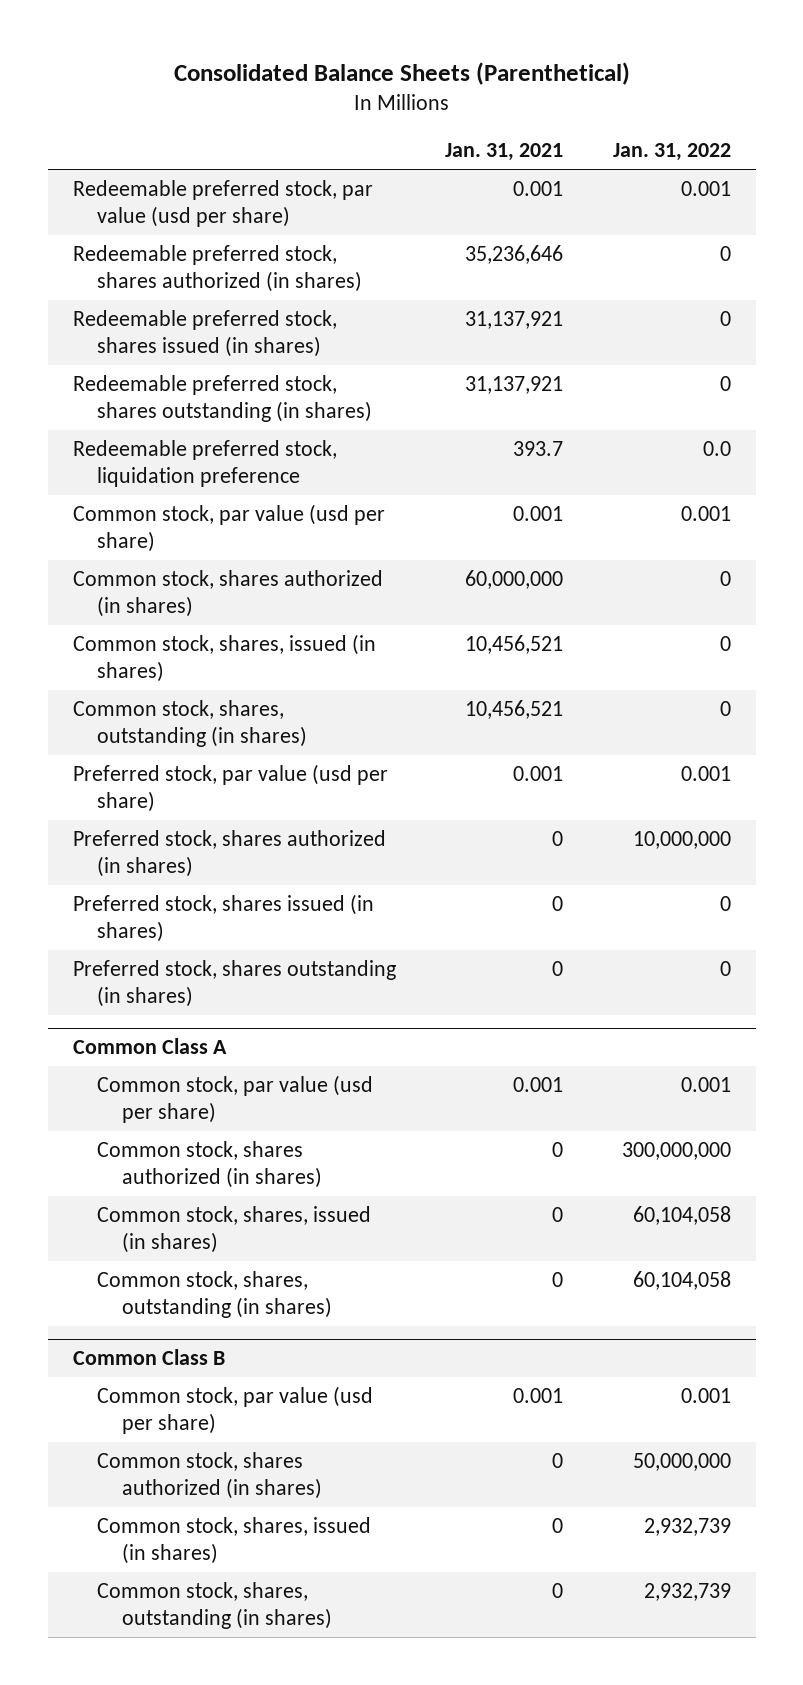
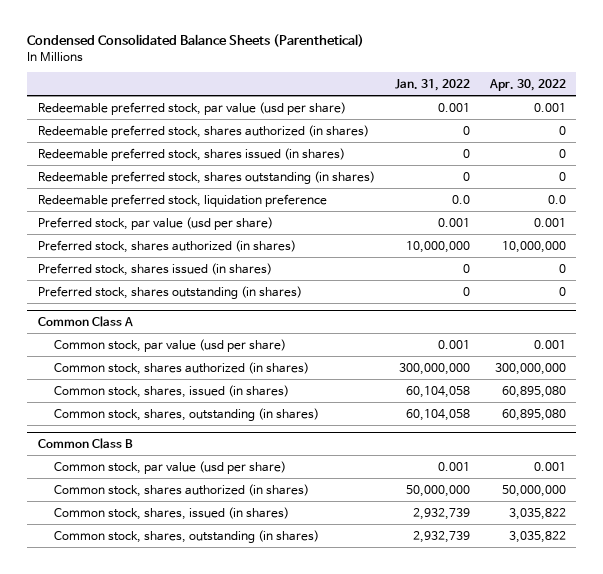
- Consolidated Balance Sheets (Parenthetical)
+ Condensed Consolidated Balance Sheets (Parenthetical)
- | Jan. 31, 2021 | Jan. 31, 2022
+ | Jan. 31, 2022 | Apr. 30, 2022
- Common stock, par value (usd per share) | 0.001 | 0.001
- Common stock, shares authorized (in shares) | 60,000,000 | 0
- Common stock, shares, issued (in shares) | 10,456,521 | 0
- Common stock, shares, outstanding (in shares) | 10,456,521 | 0

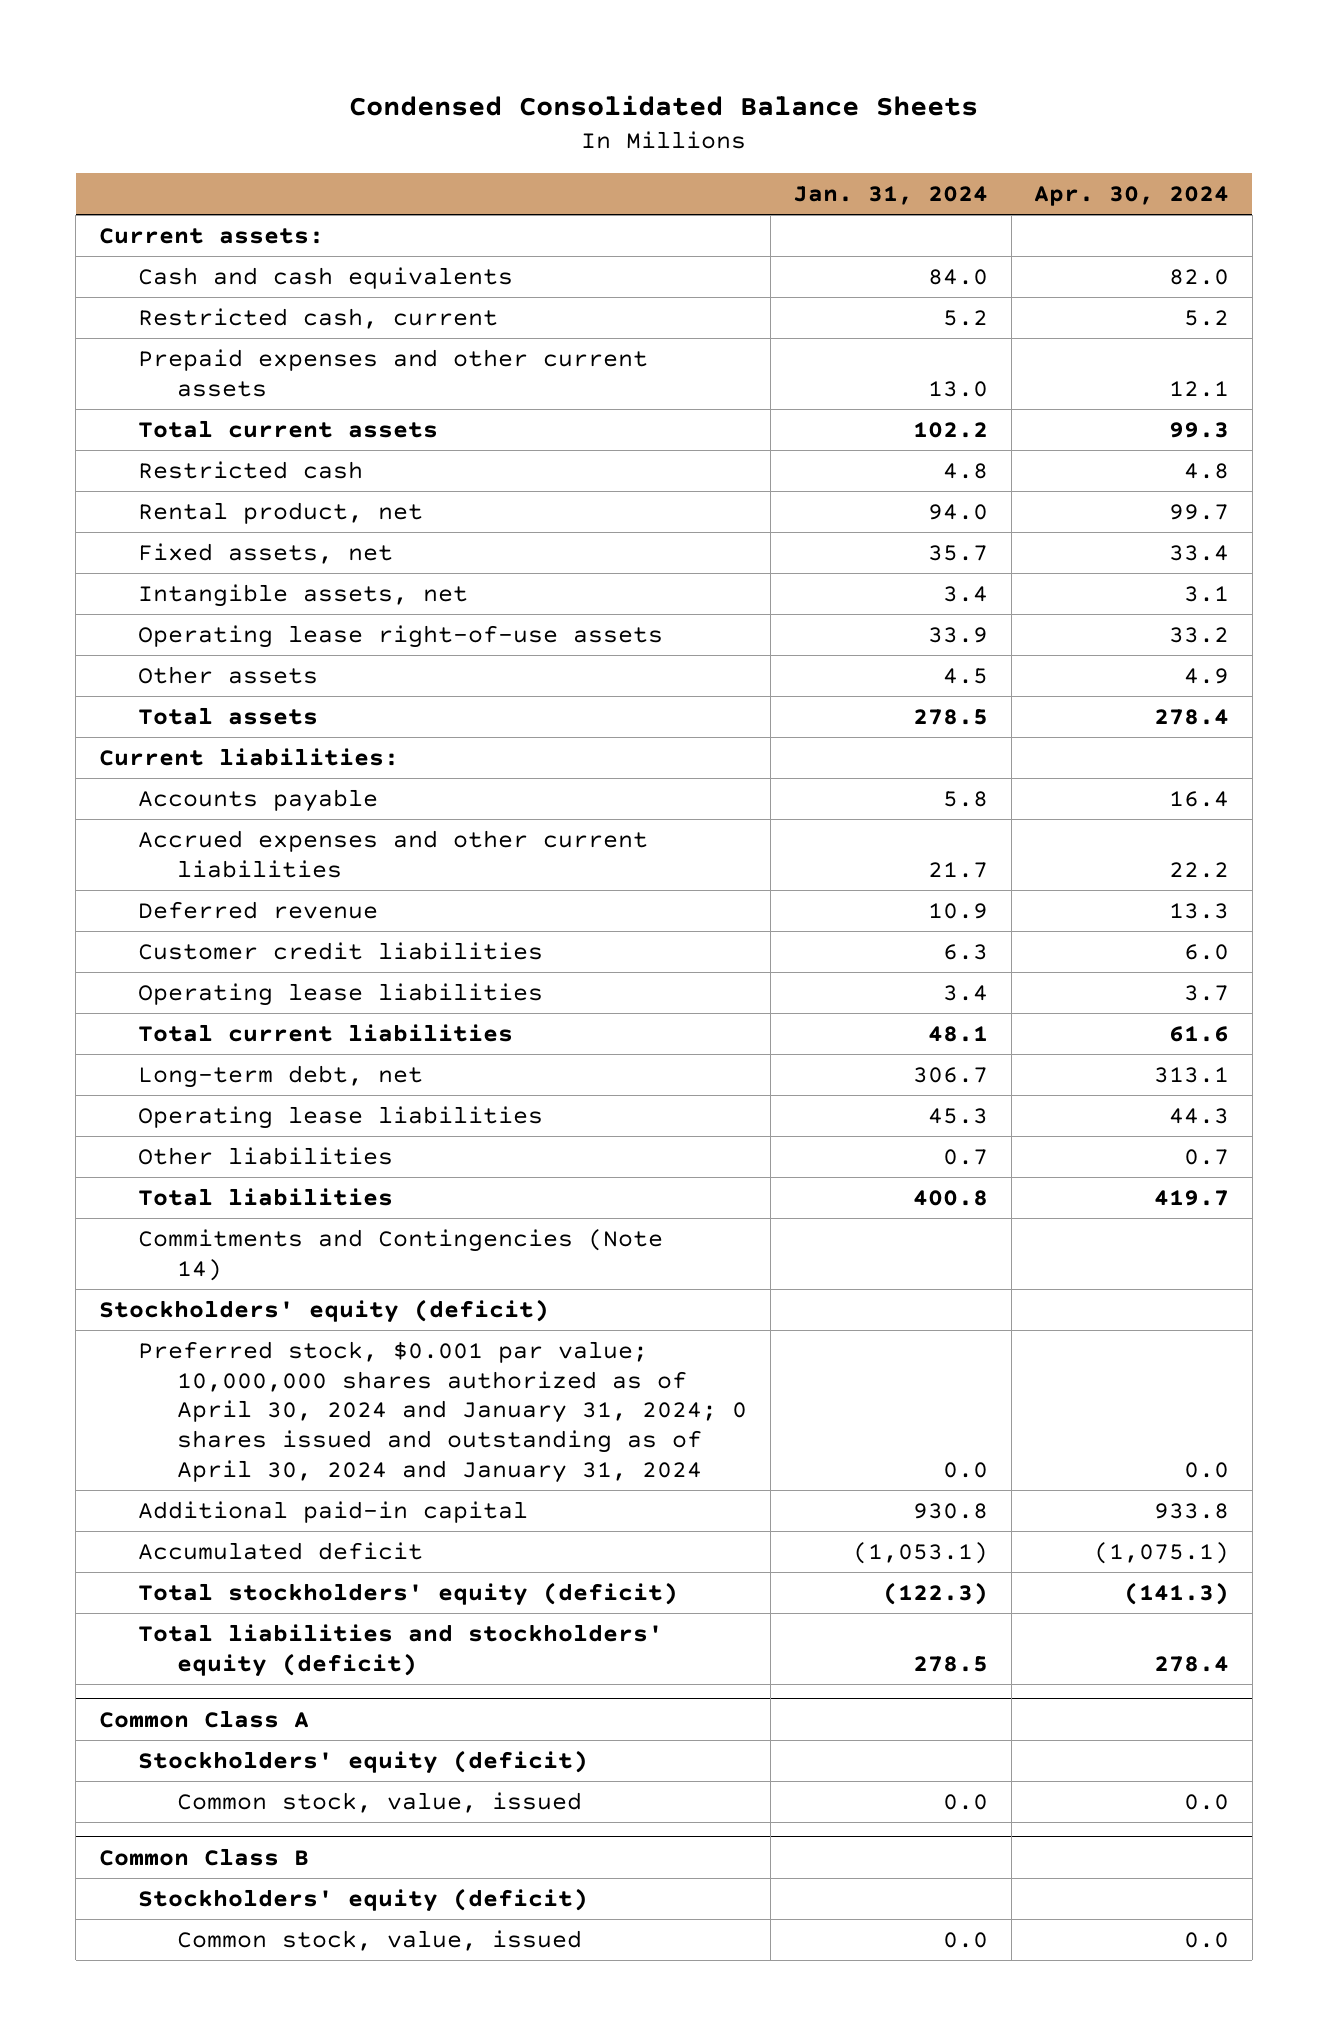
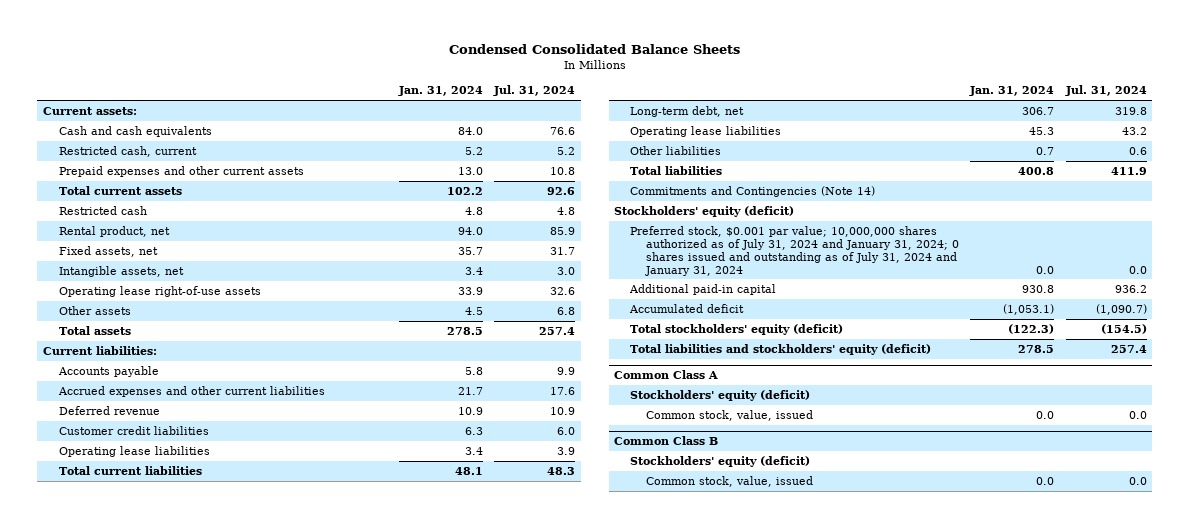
- | Jan. 31, 2024 | Apr. 30, 2024
+ | Jan. 31, 2024 | Jul. 31, 2024
- Preferred stock, $0.001 par value; 10,000,000 shares authorized as of April 30, 2024 and January 31, 2024; 0 shares issued and outstanding as of April 30, 2024 and January 31, 2024 | 0.0 | 0.0
+ Preferred stock, $0.001 par value; 10,000,000 shares authorized as of July 31, 2024 and January 31, 2024; 0 shares issued and outstanding as of July 31, 2024 and January 31, 2024 | 0.0 | 0.0

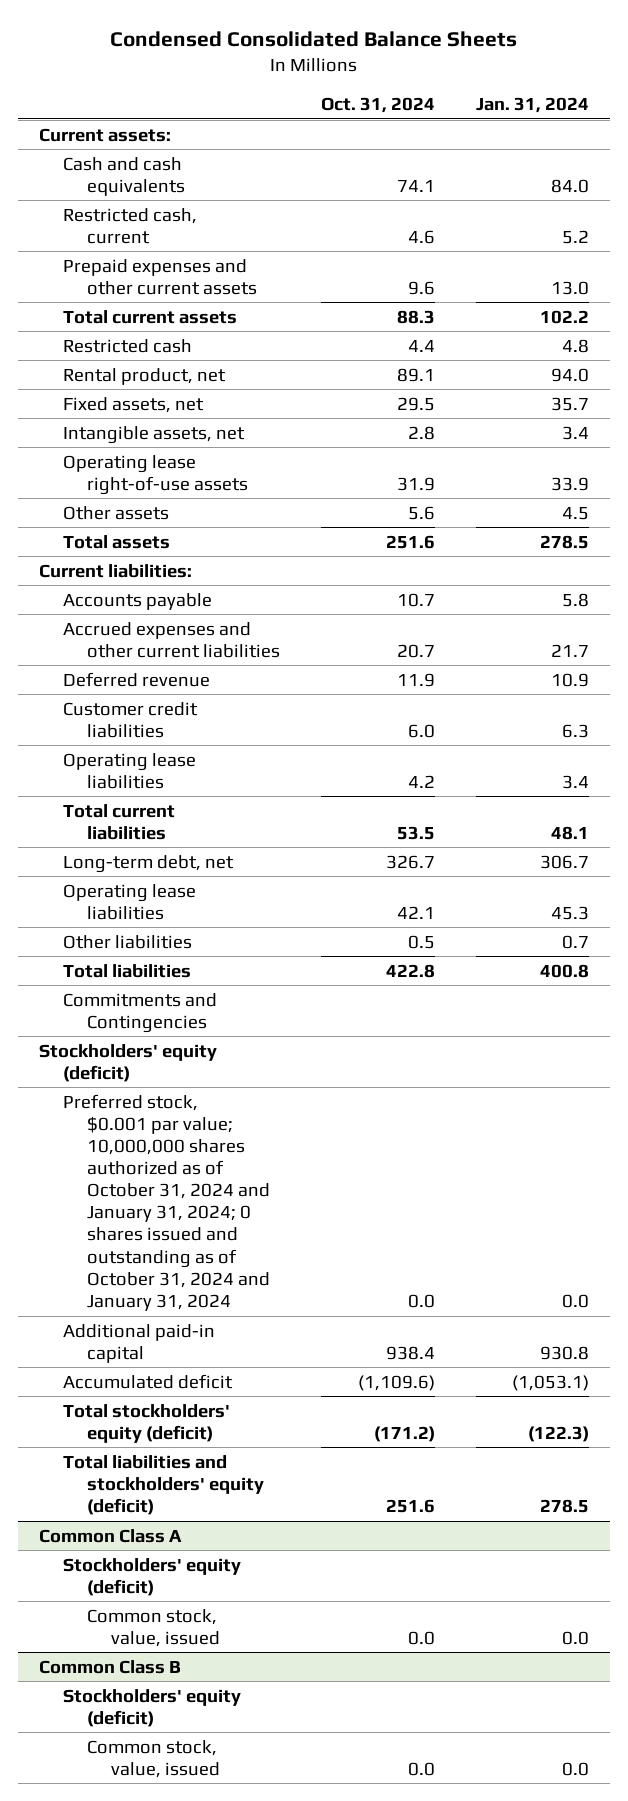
- | Jan. 31, 2024 | Jul. 31, 2024
+ | Oct. 31, 2024 | Jan. 31, 2024
- Commitments and Contingencies (Note 14)
+ Commitments and Contingencies
- Preferred stock, $0.001 par value; 10,000,000 shares authorized as of July 31, 2024 and January 31, 2024; 0 shares issued and outstanding as of July 31, 2024 and January 31, 2024 | 0.0 | 0.0
+ Preferred stock, $0.001 par value; 10,000,000 shares authorized as of October 31, 2024 and January 31, 2024; 0 shares issued and outstanding as of October 31, 2024 and January 31, 2024 | 0.0 | 0.0

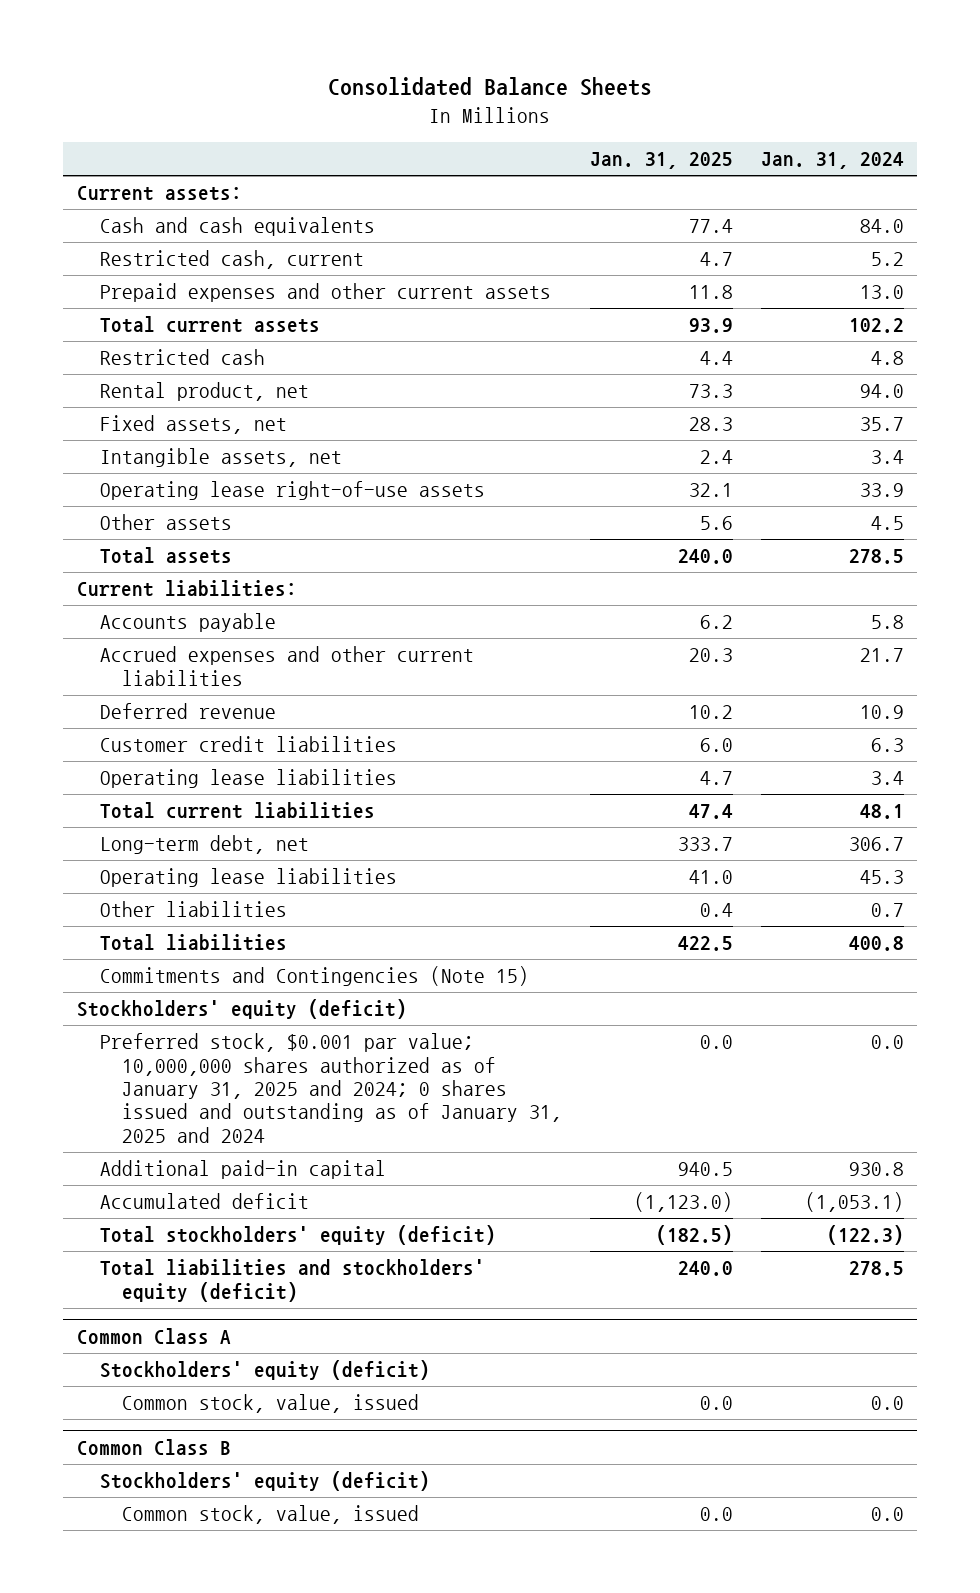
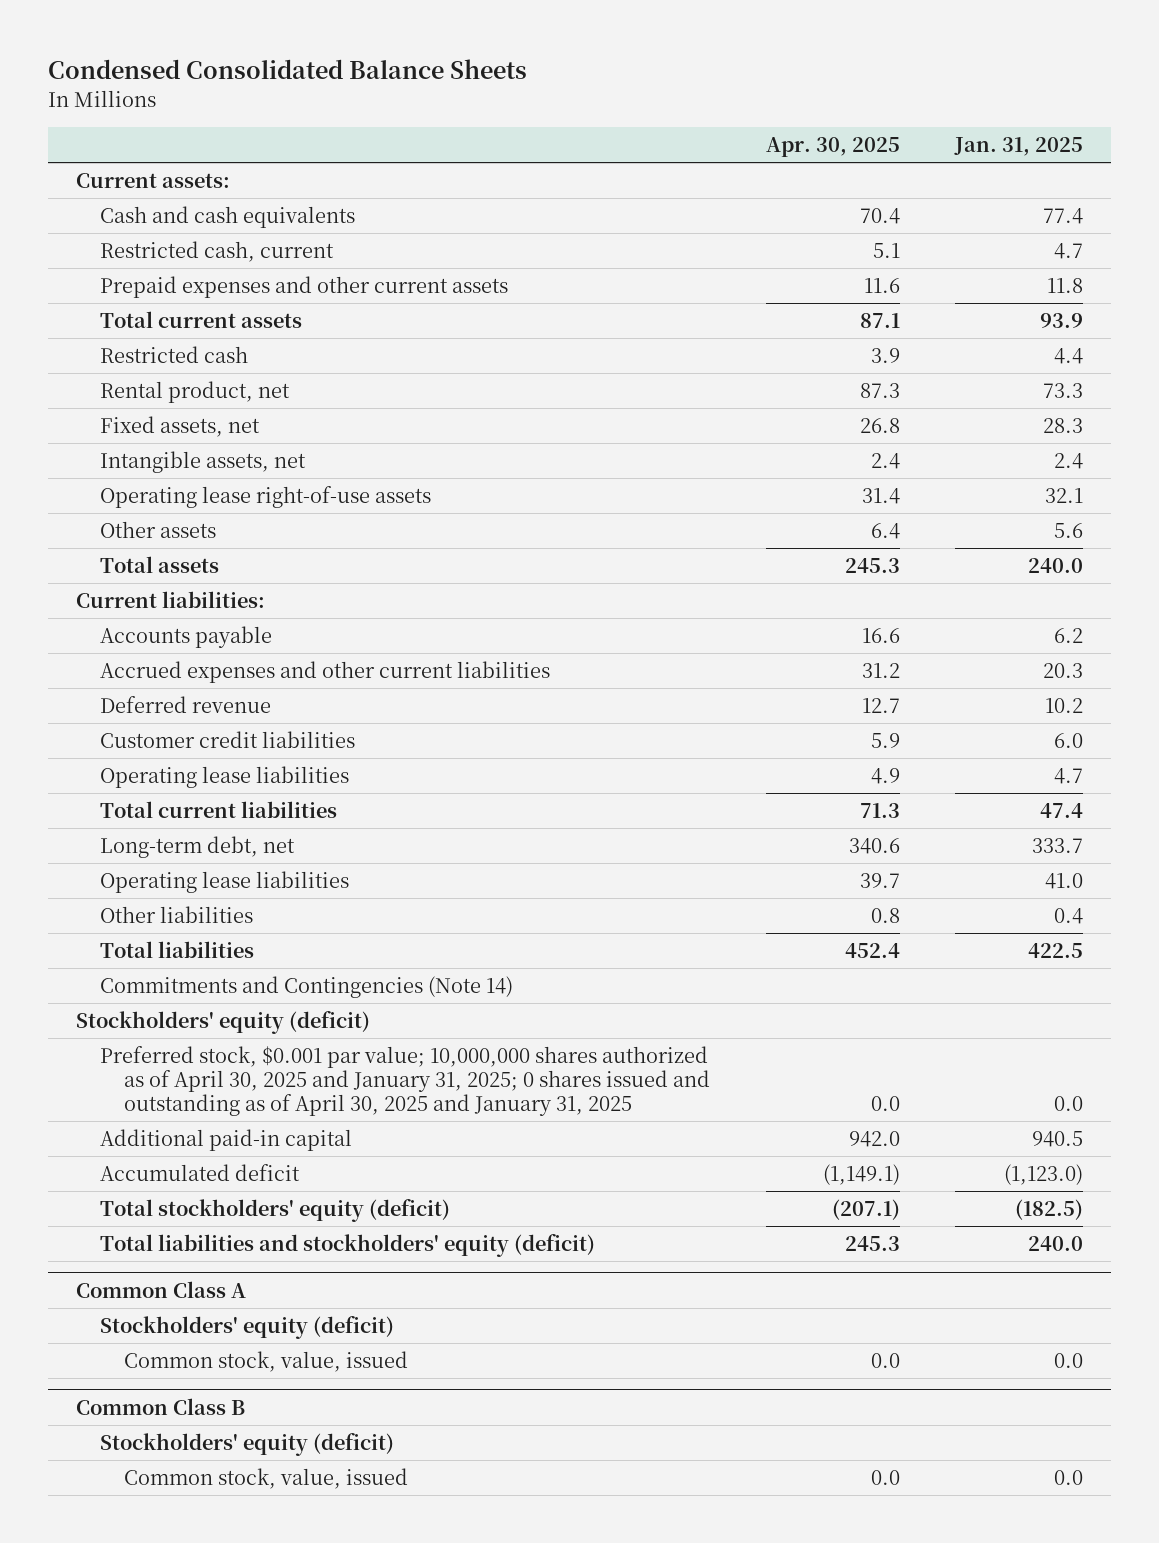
- Consolidated Balance Sheets
+ Condensed Consolidated Balance Sheets
- | Jan. 31, 2025 | Jan. 31, 2024
+ | Apr. 30, 2025 | Jan. 31, 2025
- Commitments and Contingencies (Note 15)
+ Commitments and Contingencies (Note 14)
- Preferred stock, $0.001 par value; 10,000,000 shares authorized as of January 31, 2025 and 2024; 0 shares issued and outstanding as of January 31, 2025 and 2024 | 0.0 | 0.0
+ Preferred stock, $0.001 par value; 10,000,000 shares authorized as of April 30, 2025 and January 31, 2025; 0 shares issued and outstanding as of April 30, 2025 and January 31, 2025 | 0.0 | 0.0

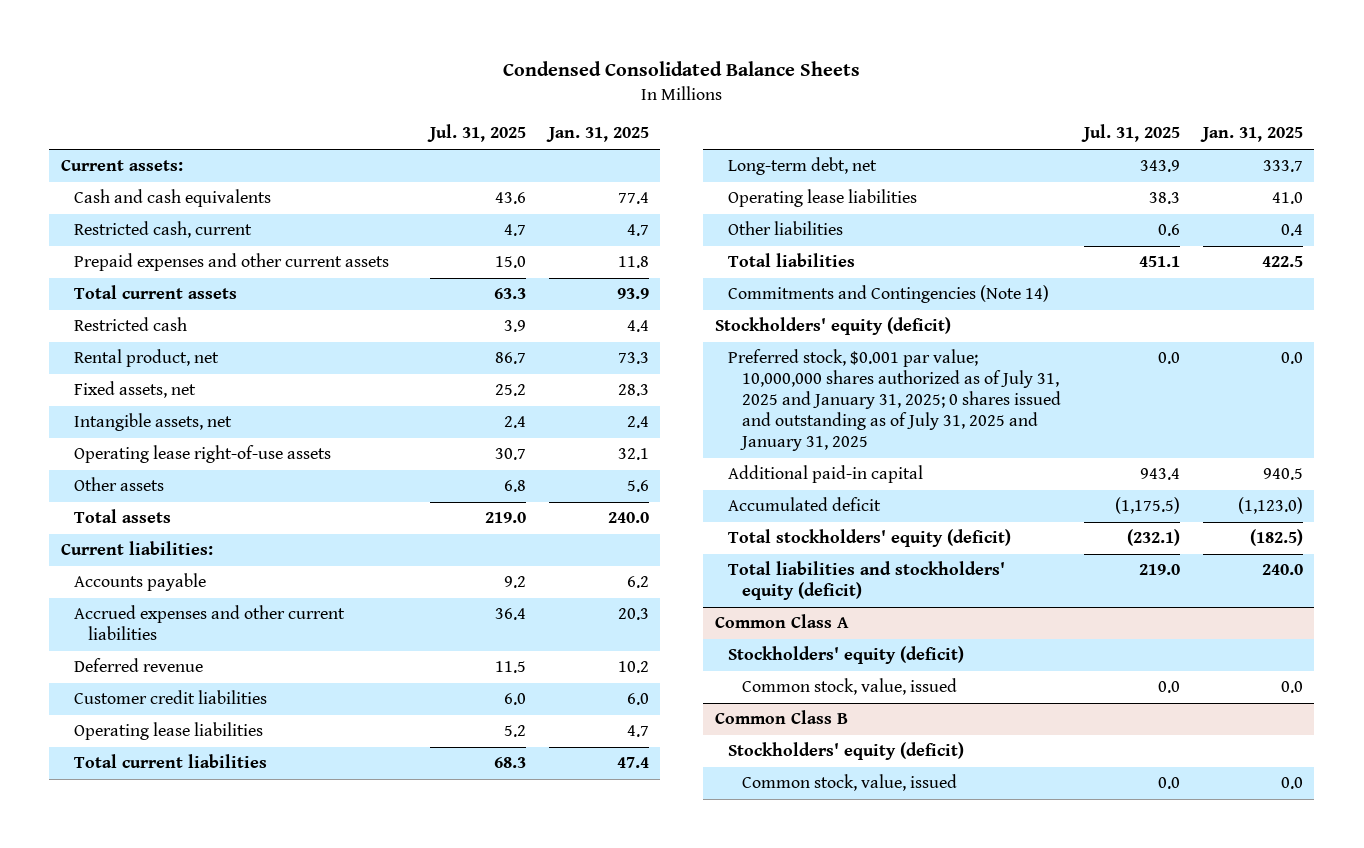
- | Apr. 30, 2025 | Jan. 31, 2025
+ | Jul. 31, 2025 | Jan. 31, 2025
- Preferred stock, $0.001 par value; 10,000,000 shares authorized as of April 30, 2025 and January 31, 2025; 0 shares issued and outstanding as of April 30, 2025 and January 31, 2025 | 0.0 | 0.0
+ Preferred stock, $0.001 par value; 10,000,000 shares authorized as of July 31, 2025 and January 31, 2025; 0 shares issued and outstanding as of July 31, 2025 and January 31, 2025 | 0.0 | 0.0

